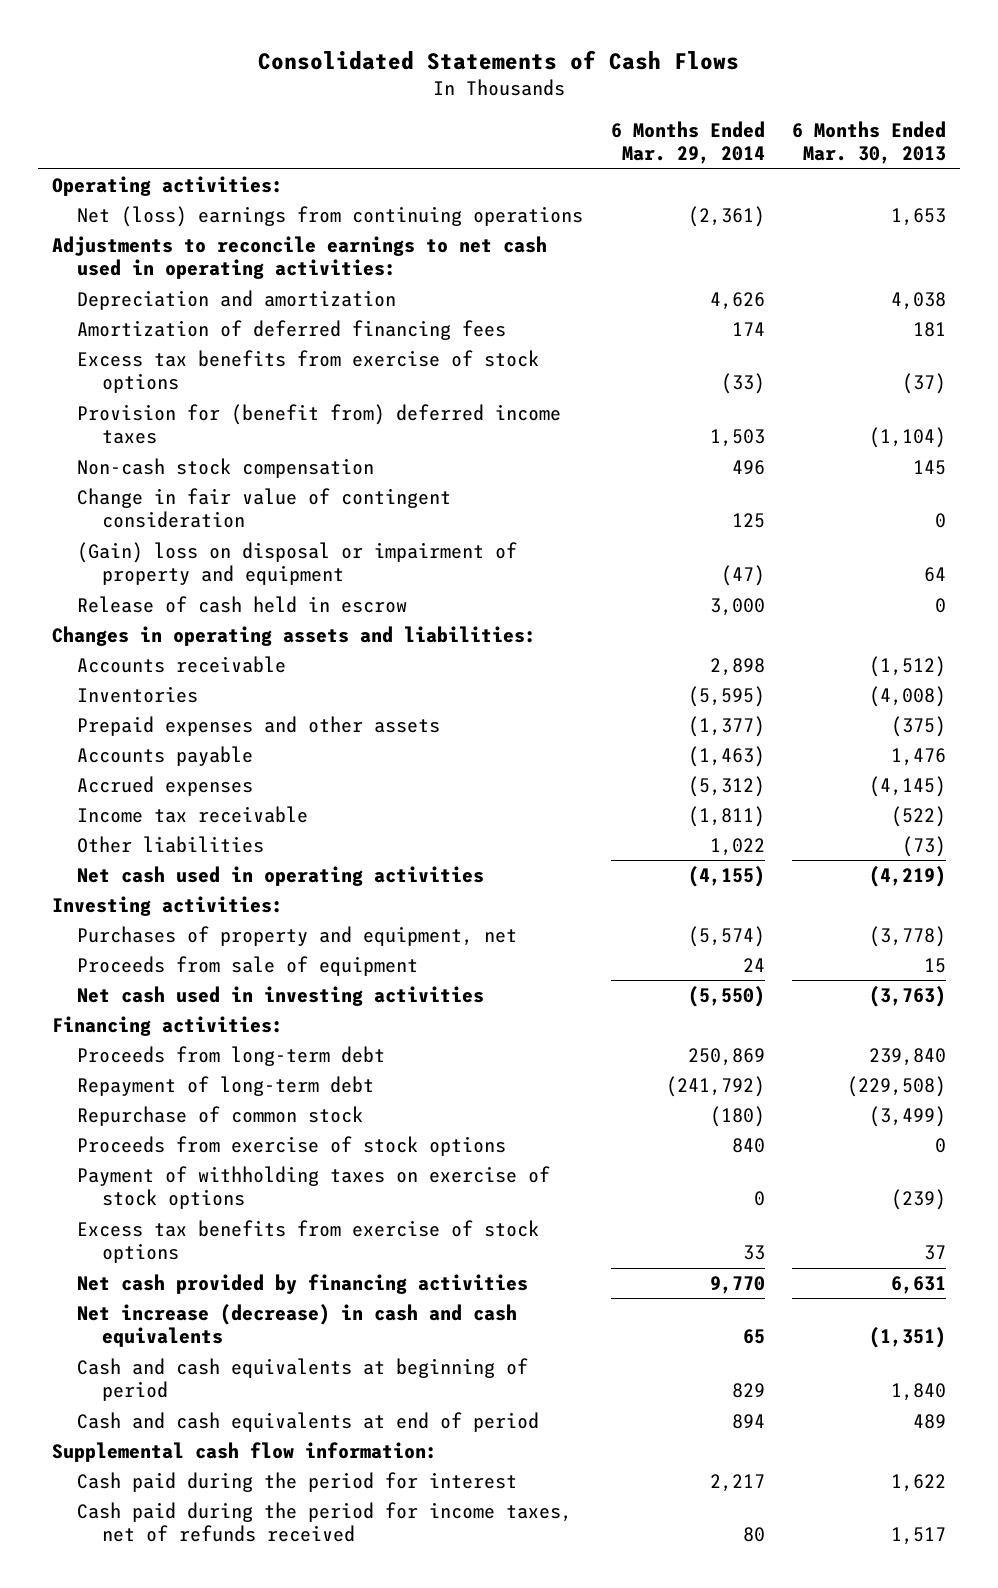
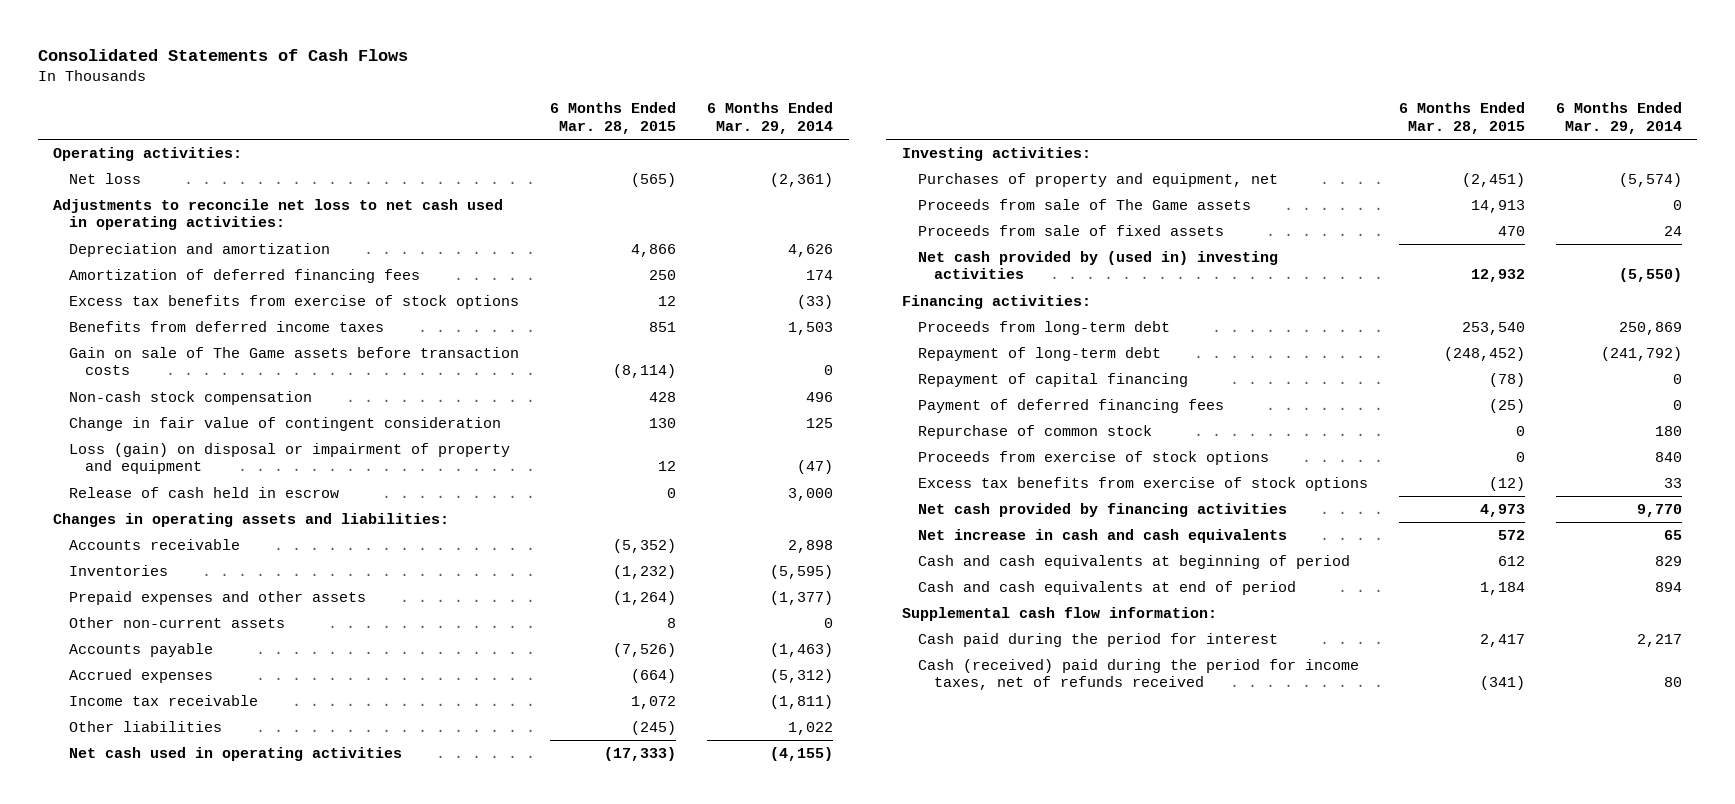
- | 6 Months Ended Mar. 29, 2014 | 6 Months Ended Mar. 30, 2013
+ | 6 Months Ended Mar. 28, 2015 | 6 Months Ended Mar. 29, 2014
- Net (loss) earnings from continuing operations | (2,361) | 1,653
- Adjustments to reconcile earnings to net cash used in operating activities:
+ Net loss | (565) | (2,361)
+ Adjustments to reconcile net loss to net cash used in operating activities:
- Provision for (benefit from) deferred income taxes | 1,503 | (1,104)
+ Benefits from deferred income taxes | 851 | 1,503
+ Gain on sale of The Game assets before transaction costs | (8,114) | 0
- (Gain) loss on disposal or impairment of property and equipment | (47) | 64
+ Loss (gain) on disposal or impairment of property and equipment | 12 | (47)
+ Other non-current assets | 8 | 0
- Proceeds from sale of equipment | 24 | 15
- Net cash used in investing activities | (5,550) | (3,763)
+ Proceeds from sale of The Game assets | 14,913 | 0
+ Proceeds from sale of fixed assets | 470 | 24
+ Net cash provided by (used in) investing activities | 12,932 | (5,550)
- Repurchase of common stock | (180) | (3,499)
+ Repayment of capital financing | (78) | 0
+ Payment of deferred financing fees | (25) | 0
+ Repurchase of common stock | 0 | 180
- Payment of withholding taxes on exercise of stock options | 0 | (239)
- Net increase (decrease) in cash and cash equivalents | 65 | (1,351)
+ Net increase in cash and cash equivalents | 572 | 65
- Cash paid during the period for income taxes, net of refunds received | 80 | 1,517
+ Cash (received) paid during the period for income taxes, net of refunds received | (341) | 80

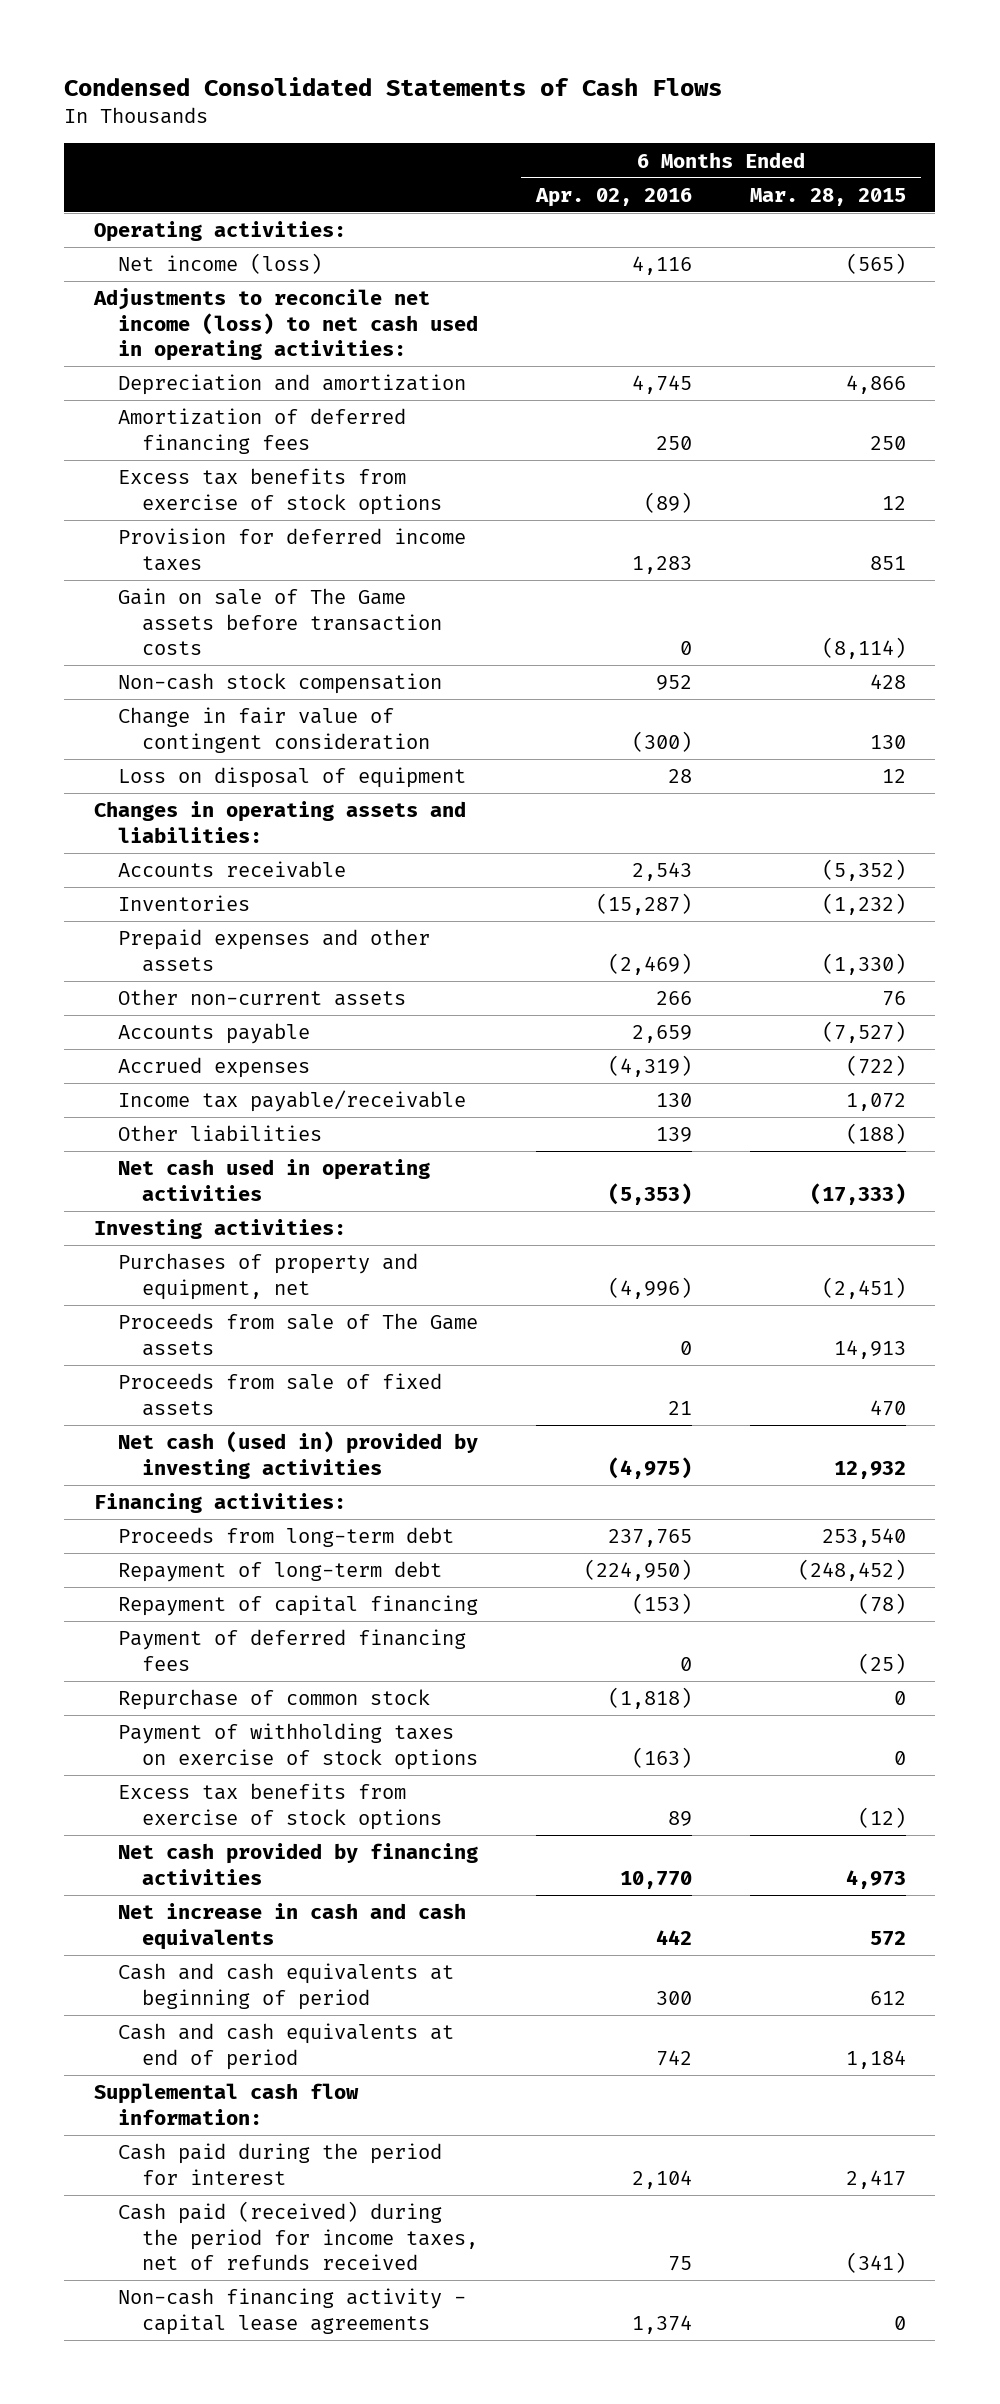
- Consolidated Statements of Cash Flows
+ Condensed Consolidated Statements of Cash Flows
- | 6 Months Ended Mar. 28, 2015 | 6 Months Ended Mar. 29, 2014
+ | 6 Months Ended Apr. 02, 2016 | 6 Months Ended Mar. 28, 2015
- Net loss | (565) | (2,361)
- Adjustments to reconcile net loss to net cash used in operating activities:
+ Net income (loss) | 4,116 | (565)
+ Adjustments to reconcile net income (loss) to net cash used in operating activities:
- Benefits from deferred income taxes | 851 | 1,503
+ Provision for deferred income taxes | 1,283 | 851
- Loss (gain) on disposal or impairment of property and equipment | 12 | (47)
- Release of cash held in escrow | 0 | 3,000
+ Loss on disposal of equipment | 28 | 12
- Prepaid expenses and other assets | (1,264) | (1,377)
- Other non-current assets | 8 | 0
- Accounts payable | (7,526) | (1,463)
- Accrued expenses | (664) | (5,312)
- Income tax receivable | 1,072 | (1,811)
- Other liabilities | (245) | 1,022
+ Prepaid expenses and other assets | (2,469) | (1,330)
+ Other non-current assets | 266 | 76
+ Accounts payable | 2,659 | (7,527)
+ Accrued expenses | (4,319) | (722)
+ Income tax payable/receivable | 130 | 1,072
+ Other liabilities | 139 | (188)
- Net cash provided by (used in) investing activities | 12,932 | (5,550)
+ Net cash (used in) provided by investing activities | (4,975) | 12,932
- Proceeds from exercise of stock options | 0 | 840
+ Payment of withholding taxes on exercise of stock options | (163) | 0
- Cash (received) paid during the period for income taxes, net of refunds received | (341) | 80
+ Cash paid (received) during the period for income taxes, net of refunds received | 75 | (341)
+ Non-cash financing activity - capital lease agreements | 1,374 | 0

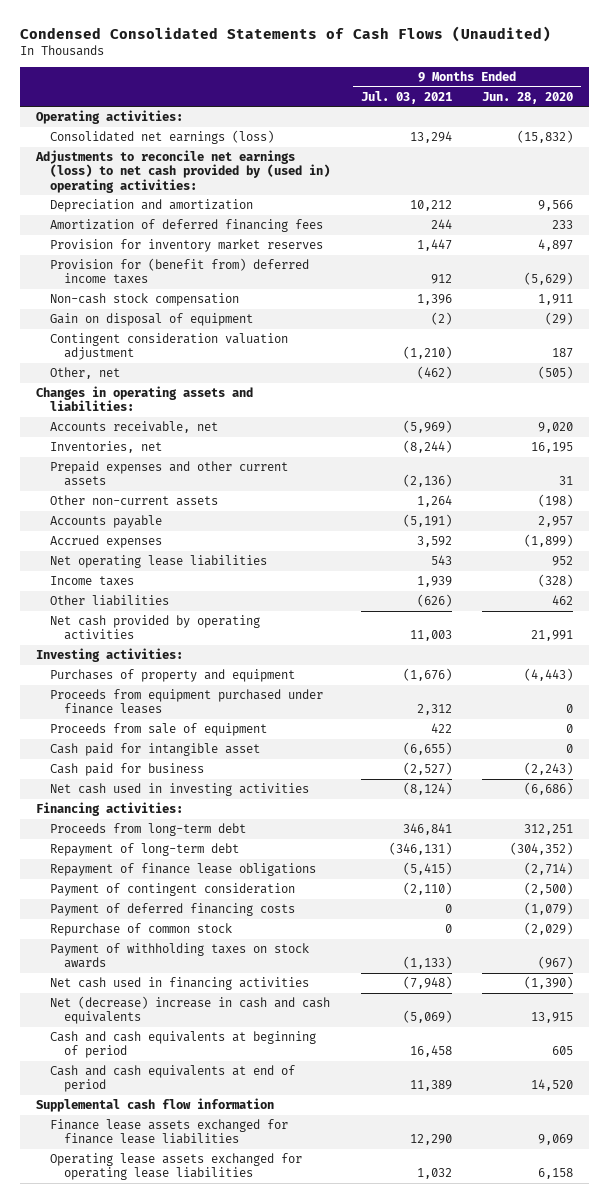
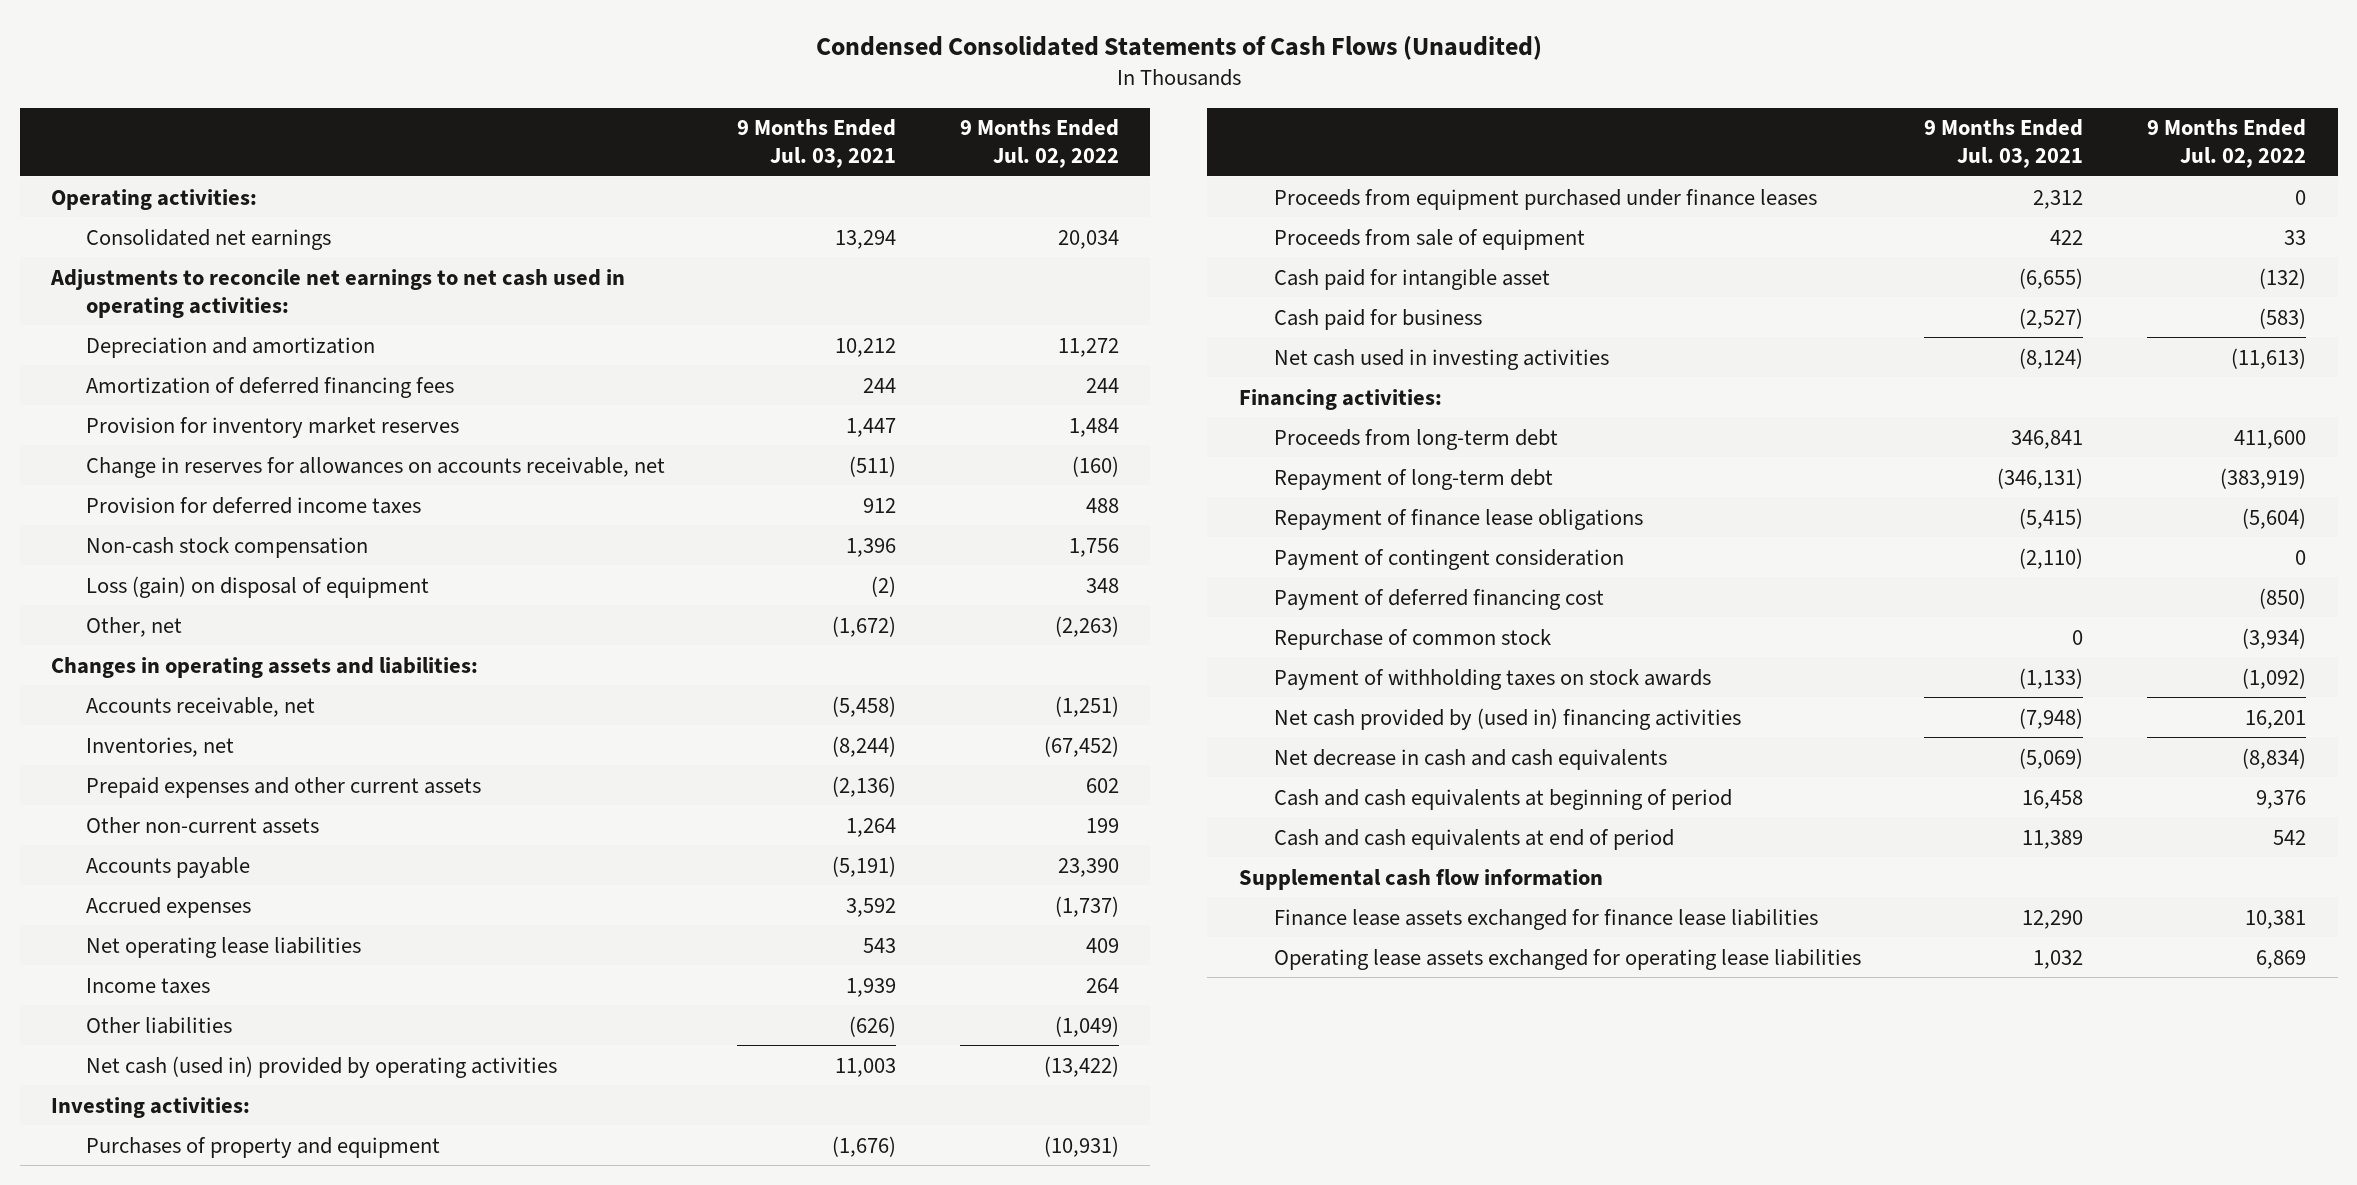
- | 9 Months Ended Jul. 03, 2021 | 9 Months Ended Jun. 28, 2020
+ | 9 Months Ended Jul. 03, 2021 | 9 Months Ended Jul. 02, 2022
- Consolidated net earnings (loss) | 13,294 | (15,832)
- Adjustments to reconcile net earnings (loss) to net cash provided by (used in) operating activities:
+ Consolidated net earnings | 13,294 | 20,034
+ Adjustments to reconcile net earnings to net cash used in operating activities:
- Provision for (benefit from) deferred income taxes | 912 | (5,629)
+ Change in reserves for allowances on accounts receivable, net | (511) | (160)
+ Provision for deferred income taxes | 912 | 488
- Gain on disposal of equipment | (2) | (29)
- Contingent consideration valuation adjustment | (1,210) | 187
- Other, net | (462) | (505)
+ Loss (gain) on disposal of equipment | (2) | 348
+ Other, net | (1,672) | (2,263)
- Accounts receivable, net | (5,969) | 9,020
+ Accounts receivable, net | (5,458) | (1,251)
- Net cash provided by operating activities | 11,003 | 21,991
+ Net cash (used in) provided by operating activities | 11,003 | (13,422)
- Payment of deferred financing costs | 0 | (1,079)
+ Payment of deferred financing cost | | (850)
- Net cash used in financing activities | (7,948) | (1,390)
- Net (decrease) increase in cash and cash equivalents | (5,069) | 13,915
+ Net cash provided by (used in) financing activities | (7,948) | 16,201
+ Net decrease in cash and cash equivalents | (5,069) | (8,834)

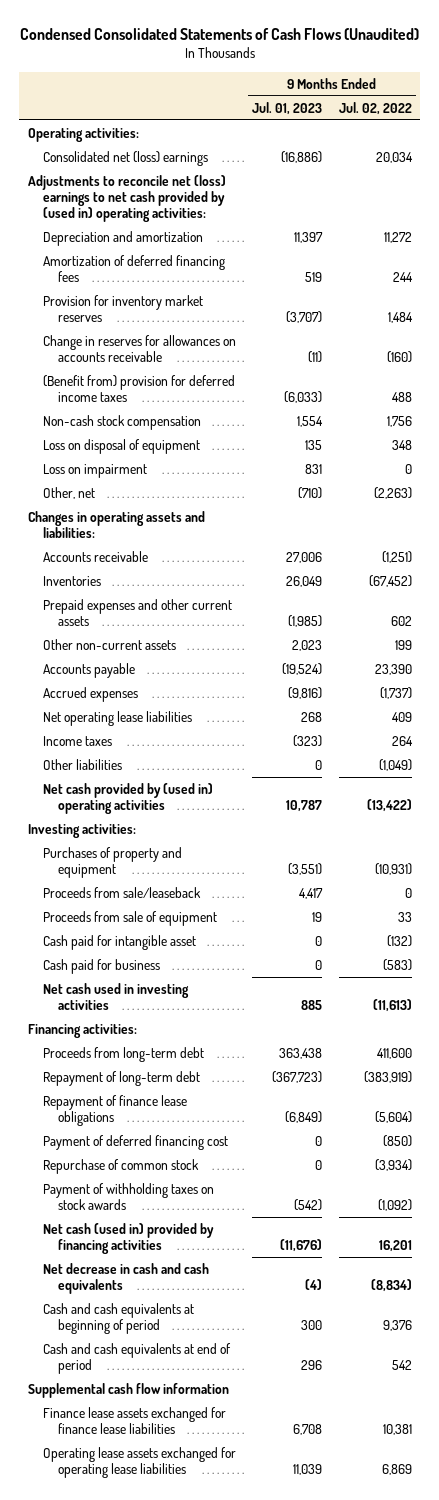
- | 9 Months Ended Jul. 03, 2021 | 9 Months Ended Jul. 02, 2022
+ | 9 Months Ended Jul. 01, 2023 | 9 Months Ended Jul. 02, 2022
- Consolidated net earnings | 13,294 | 20,034
- Adjustments to reconcile net earnings to net cash used in operating activities:
+ Consolidated net (loss) earnings | (16,886) | 20,034
+ Adjustments to reconcile net (loss) earnings to net cash provided by (used in) operating activities:
- Change in reserves for allowances on accounts receivable, net | (511) | (160)
- Provision for deferred income taxes | 912 | 488
+ Change in reserves for allowances on accounts receivable | (11) | (160)
+ (Benefit from) provision for deferred income taxes | (6,033) | 488
- Loss (gain) on disposal of equipment | (2) | 348
+ Loss on disposal of equipment | 135 | 348
+ Loss on impairment | 831 | 0
- Accounts receivable, net | (5,458) | (1,251)
- Inventories, net | (8,244) | (67,452)
+ Accounts receivable | 27,006 | (1,251)
+ Inventories | 26,049 | (67,452)
- Net cash (used in) provided by operating activities | 11,003 | (13,422)
+ Net cash provided by (used in) operating activities | 10,787 | (13,422)
- Proceeds from equipment purchased under finance leases | 2,312 | 0
+ Proceeds from sale/leaseback | 4,417 | 0
- Payment of contingent consideration | (2,110) | 0
- Net cash provided by (used in) financing activities | (7,948) | 16,201
+ Net cash (used in) provided by financing activities | (11,676) | 16,201

